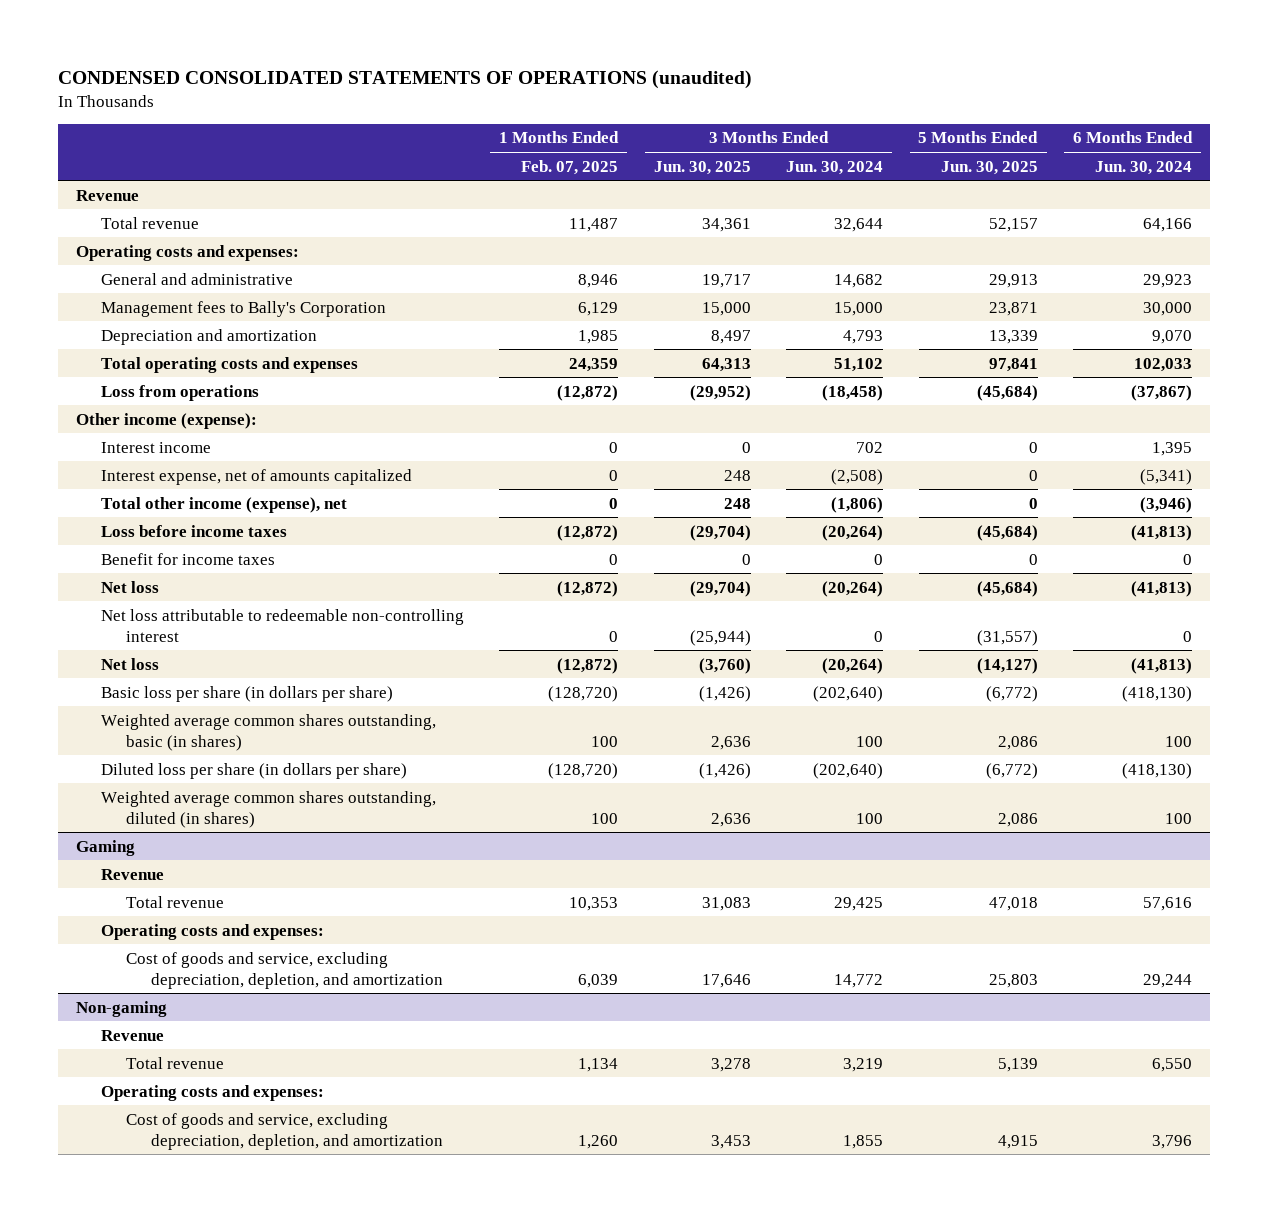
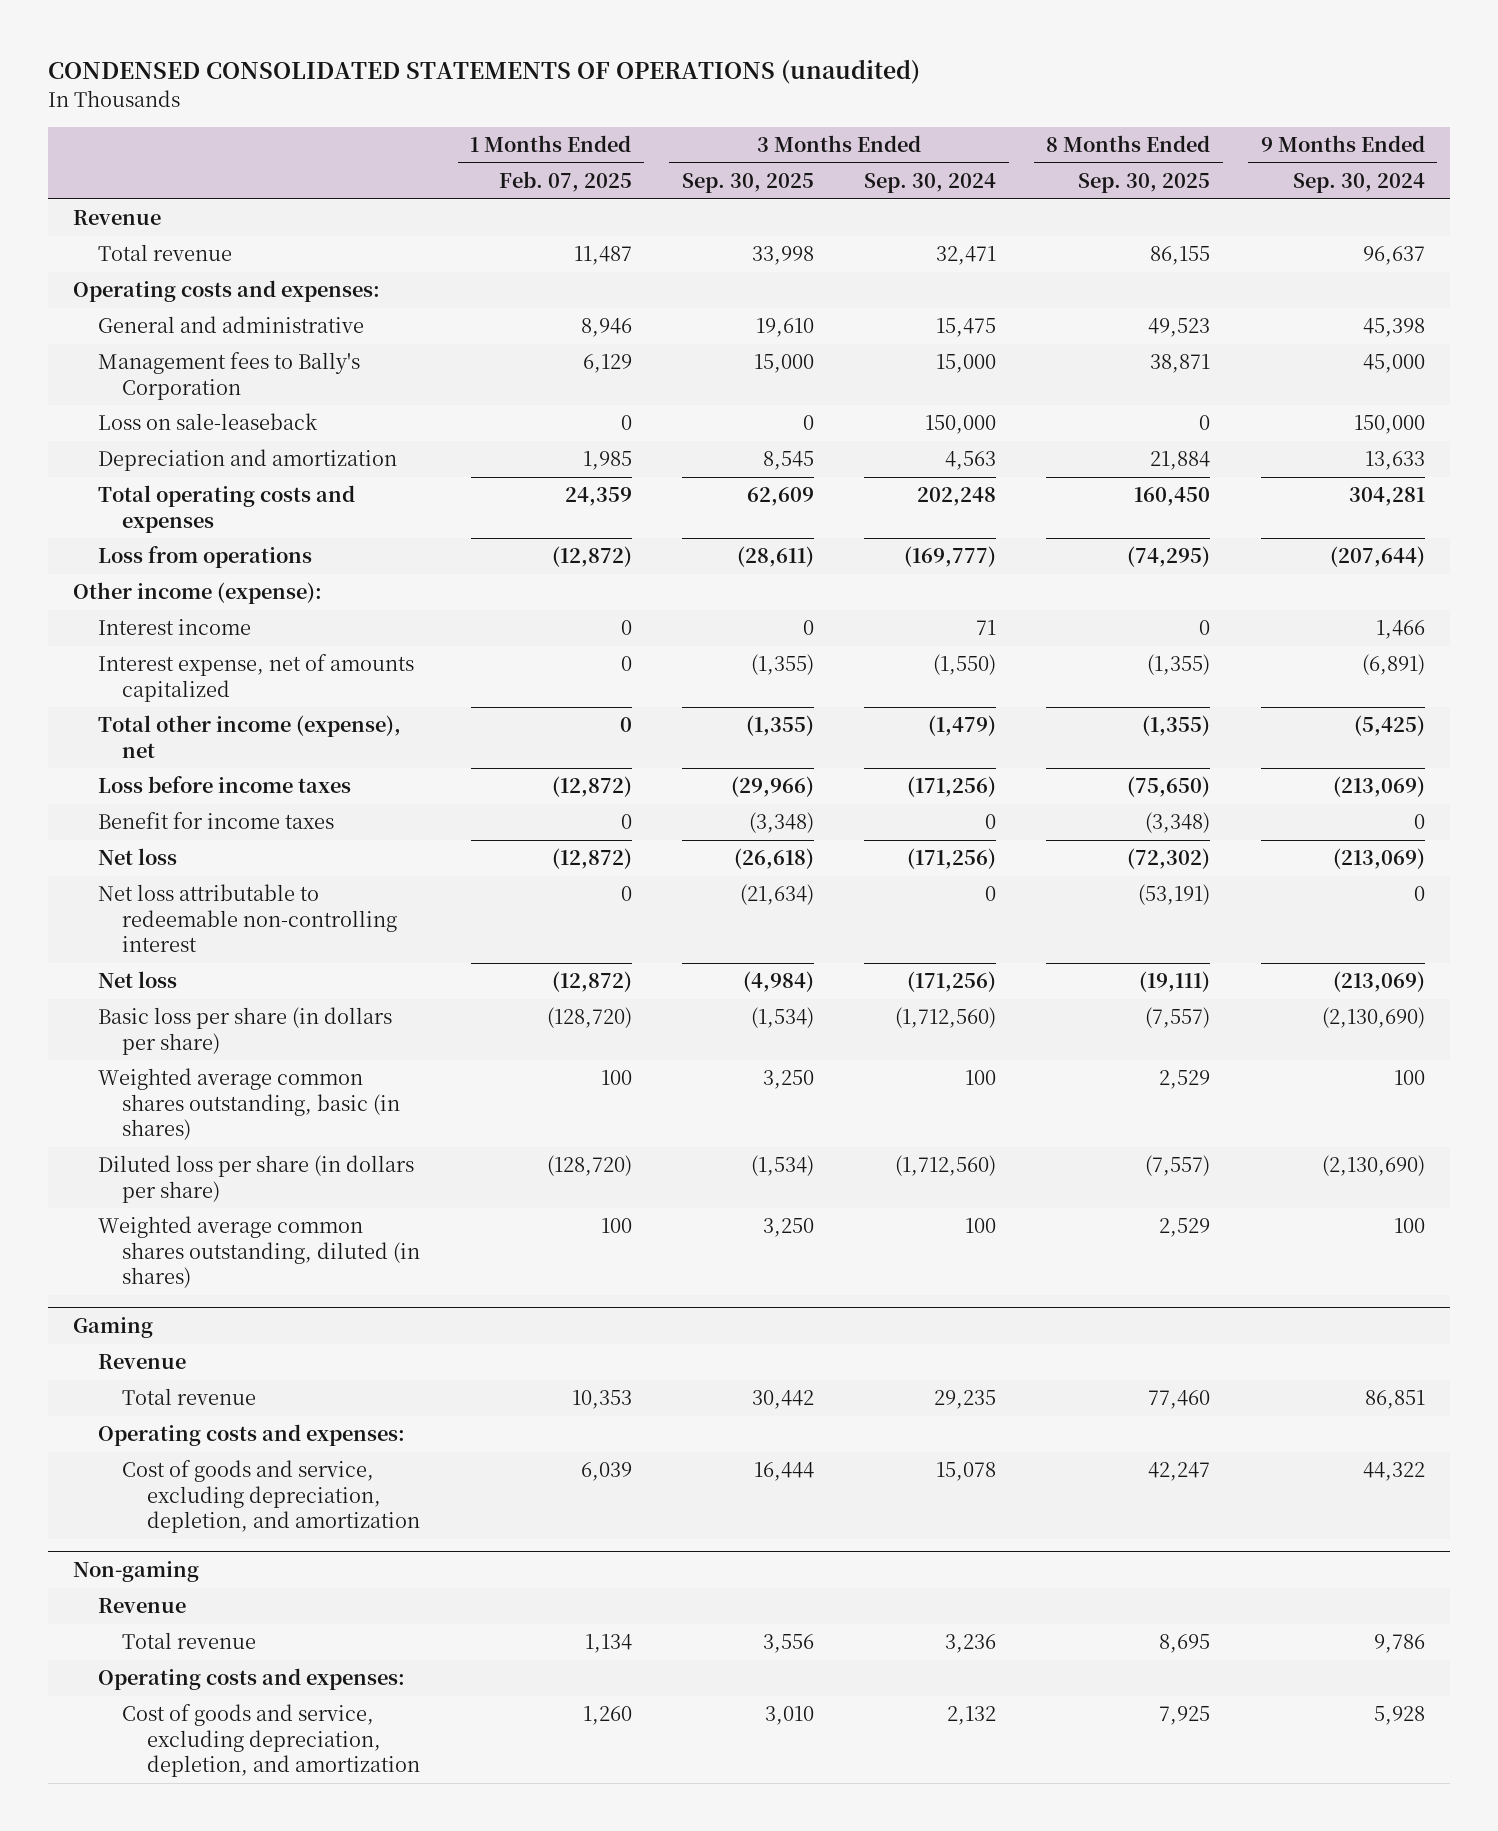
- | 1 Months Ended Feb. 07, 2025 | 3 Months Ended Jun. 30, 2025 | 3 Months Ended Jun. 30, 2024 | 5 Months Ended Jun. 30, 2025 | 6 Months Ended Jun. 30, 2024
+ | 1 Months Ended Feb. 07, 2025 | 3 Months Ended Sep. 30, 2025 | 3 Months Ended Sep. 30, 2024 | 8 Months Ended Sep. 30, 2025 | 9 Months Ended Sep. 30, 2024
+ Loss on sale-leaseback | 0 | 0 | 150,000 | 0 | 150,000

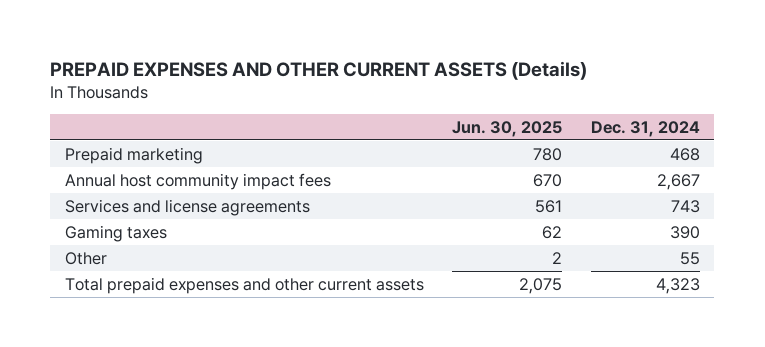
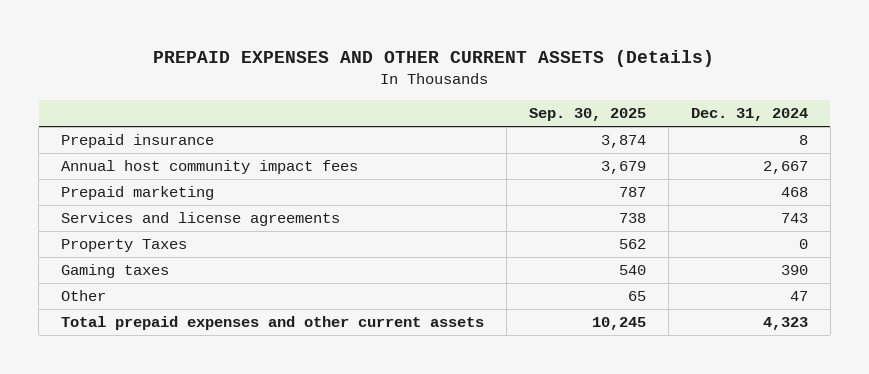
- | Jun. 30, 2025 | Dec. 31, 2024
+ | Sep. 30, 2025 | Dec. 31, 2024
+ Prepaid insurance | 3,874 | 8
moved down: Prepaid marketing | 787 | 468
+ Property Taxes | 562 | 0
- Other | 2 | 55
+ Other | 65 | 47

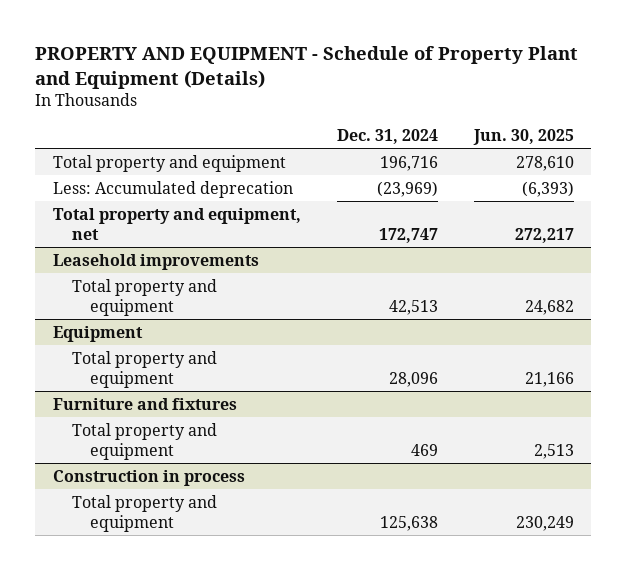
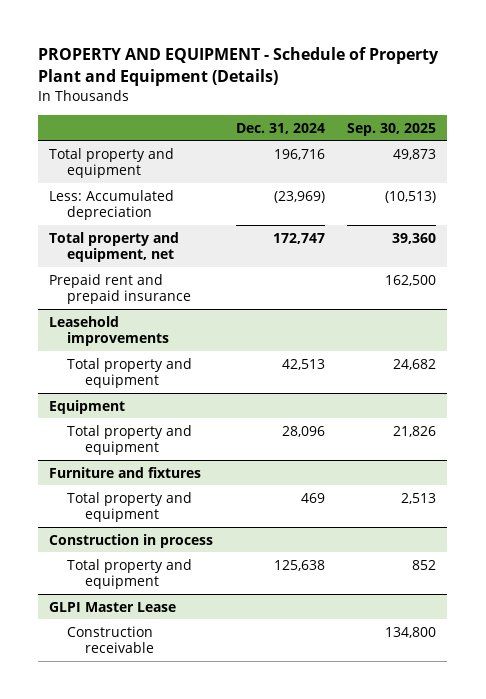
- | Dec. 31, 2024 | Jun. 30, 2025
+ | Dec. 31, 2024 | Sep. 30, 2025
- Less: Accumulated deprecation | (23,969) | (6,393)
+ Less: Accumulated depreciation | (23,969) | (10,513)
+ Prepaid rent and prepaid insurance | | 162,500
+ GLPI Master Lease
+ Construction receivable | | 134,800

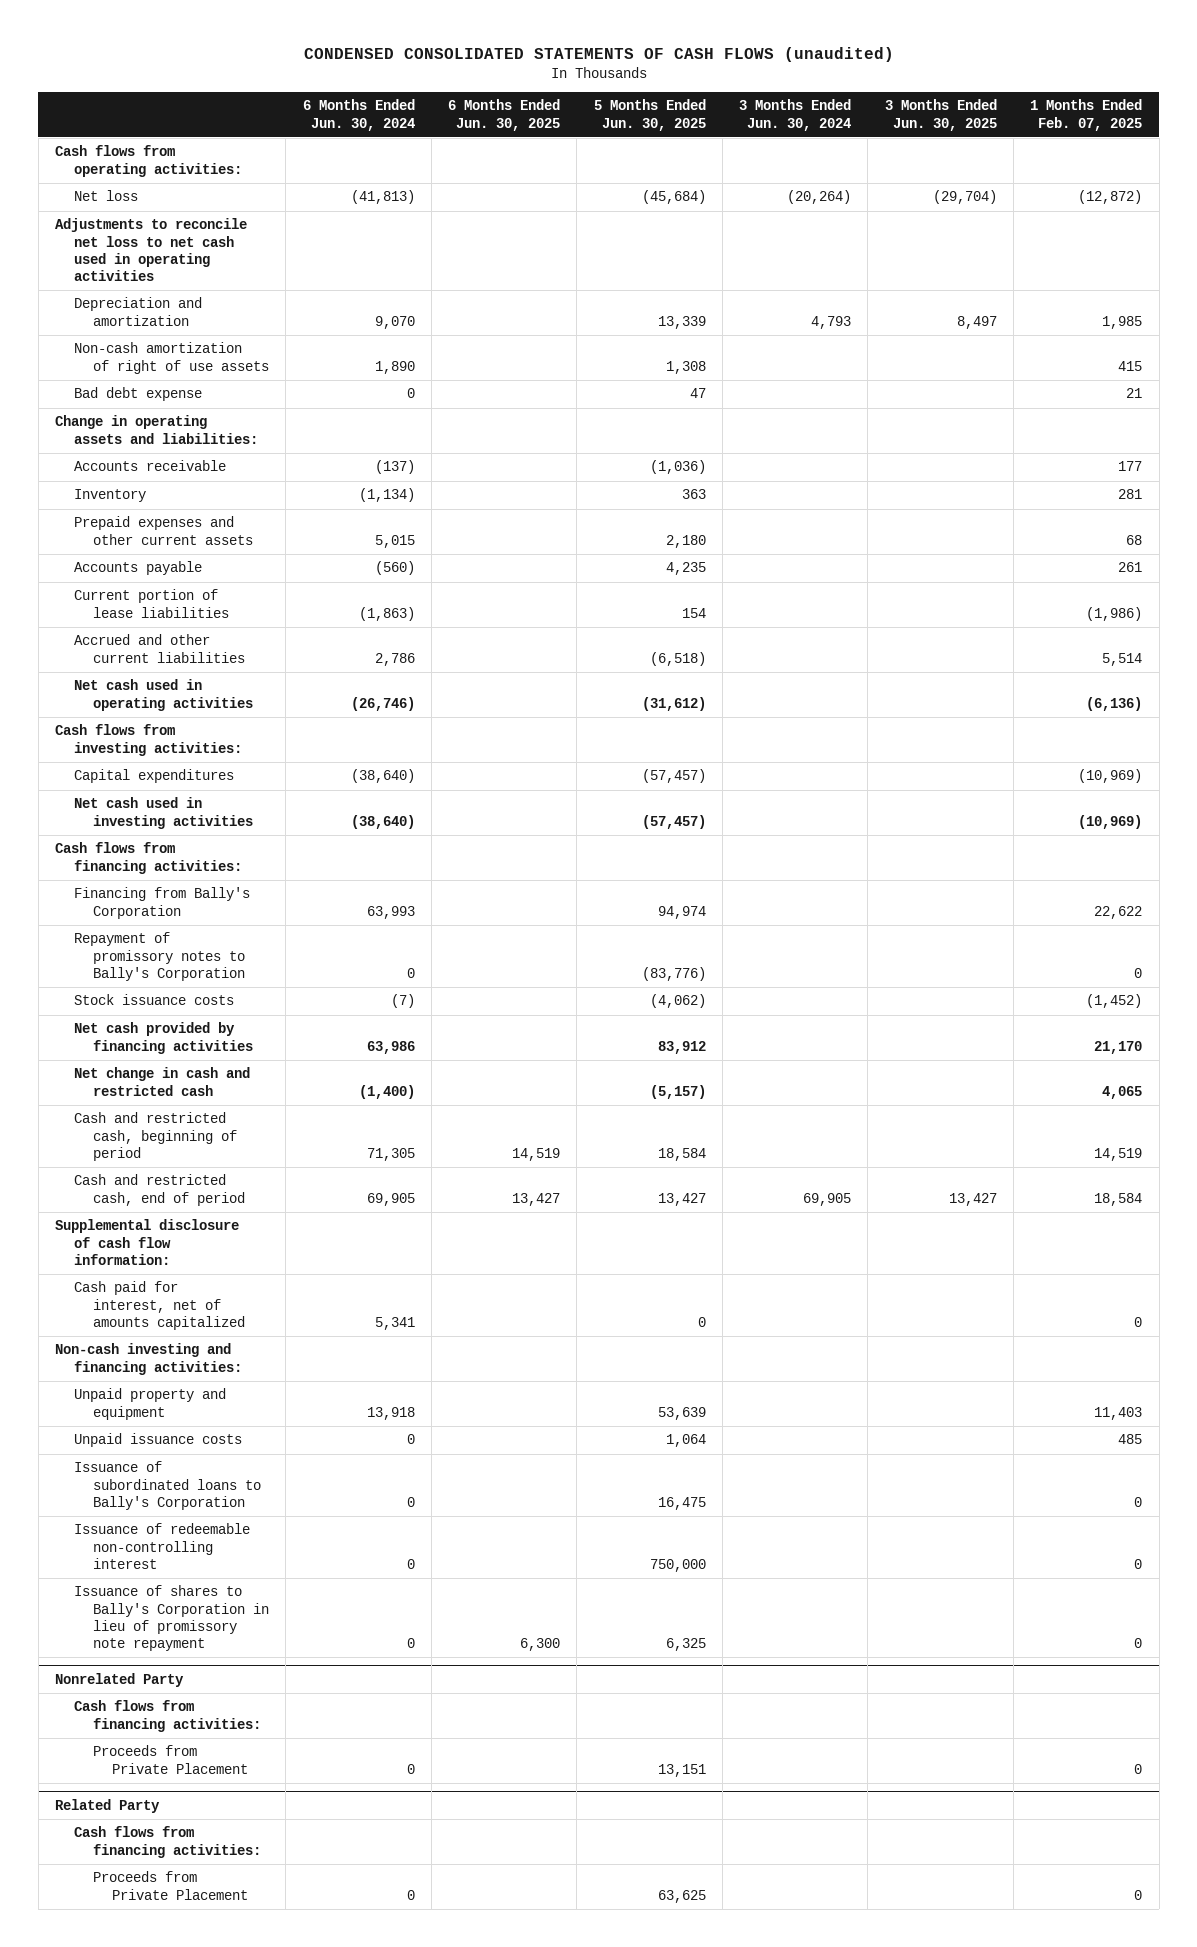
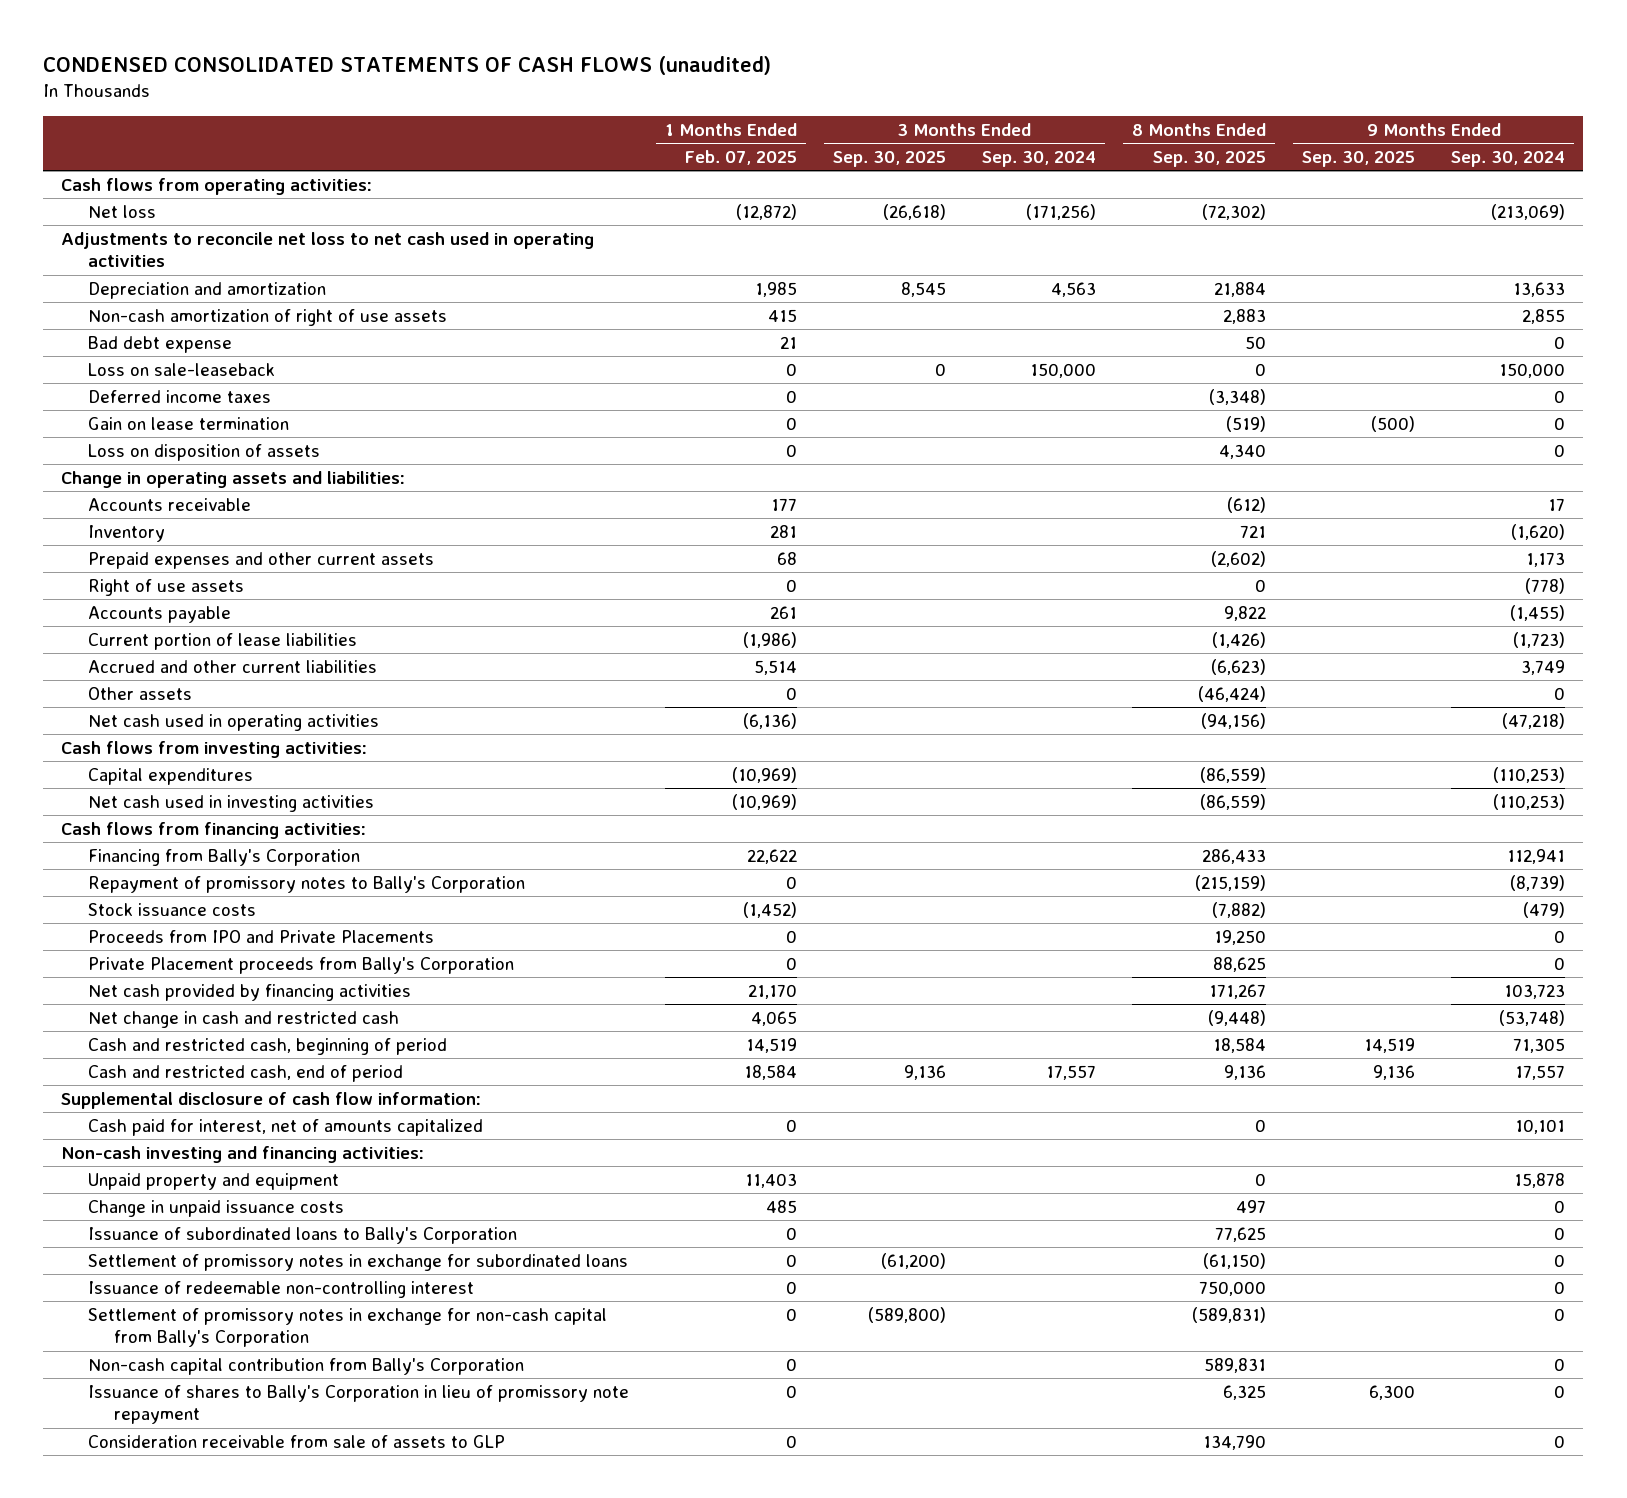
- | 6 Months Ended Jun. 30, 2024 | 6 Months Ended Jun. 30, 2025 | 5 Months Ended Jun. 30, 2025 | 3 Months Ended Jun. 30, 2024 | 3 Months Ended Jun. 30, 2025 | 1 Months Ended Feb. 07, 2025
+ | 1 Months Ended Feb. 07, 2025 | 3 Months Ended Sep. 30, 2025 | 3 Months Ended Sep. 30, 2024 | 8 Months Ended Sep. 30, 2025 | 9 Months Ended Sep. 30, 2025 | 9 Months Ended Sep. 30, 2024
+ Loss on sale-leaseback | 0 | 0 | 150,000 | 0 | | 150,000
+ Deferred income taxes | 0 | | | (3,348) | | 0
+ Gain on lease termination | 0 | | | (519) | (500) | 0
+ Loss on disposition of assets | 0 | | | 4,340 | | 0
+ Right of use assets | 0 | | | 0 | | (778)
+ Other assets | 0 | | | (46,424) | | 0
+ Proceeds from IPO and Private Placements | 0 | | | 19,250 | | 0
+ Private Placement proceeds from Bally's Corporation | 0 | | | 88,625 | | 0
- Unpaid issuance costs | 0 | | 1,064 | | | 485
+ Change in unpaid issuance costs | 485 | | | 497 | | 0
+ Settlement of promissory notes in exchange for subordinated loans | 0 | (61,200) | | (61,150) | | 0
+ Settlement of promissory notes in exchange for non-cash capital from Bally's Corporation | 0 | (589,800) | | (589,831) | | 0
+ Non-cash capital contribution from Bally's Corporation | 0 | | | 589,831 | | 0
- Nonrelated Party
- Cash flows from financing activities:
- Proceeds from Private Placement | 0 | | 13,151 | | | 0
- Related Party
- Cash flows from financing activities:
- Proceeds from Private Placement | 0 | | 63,625 | | | 0
+ Consideration receivable from sale of assets to GLP | 0 | | | 134,790 | | 0

